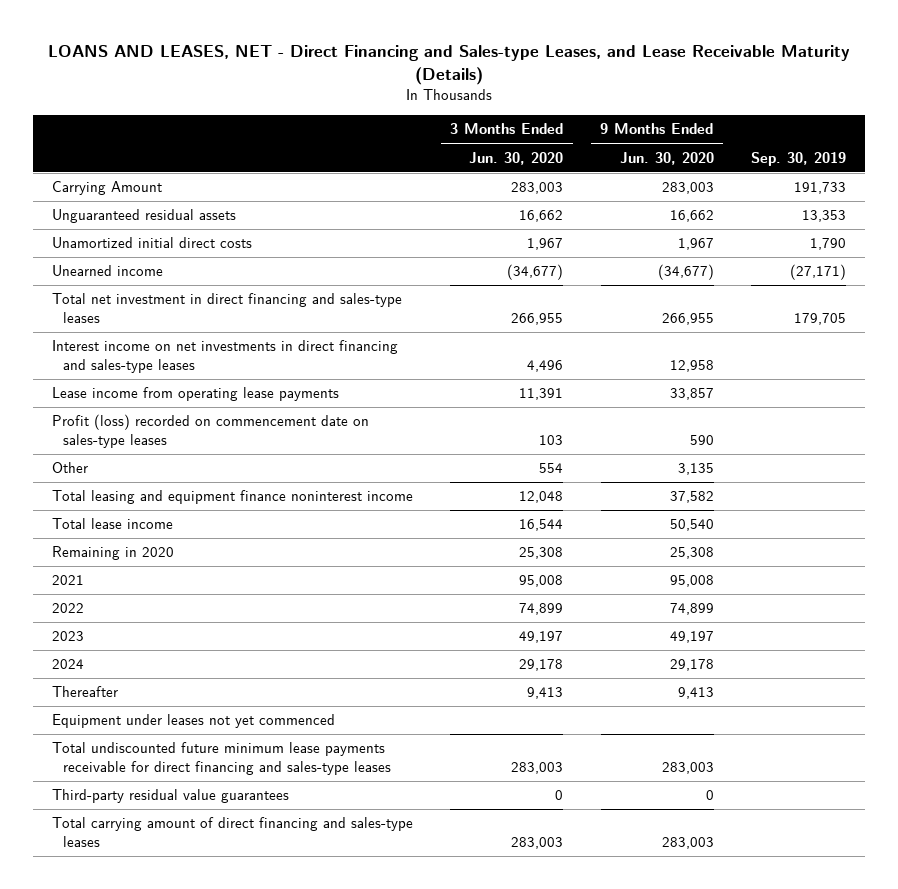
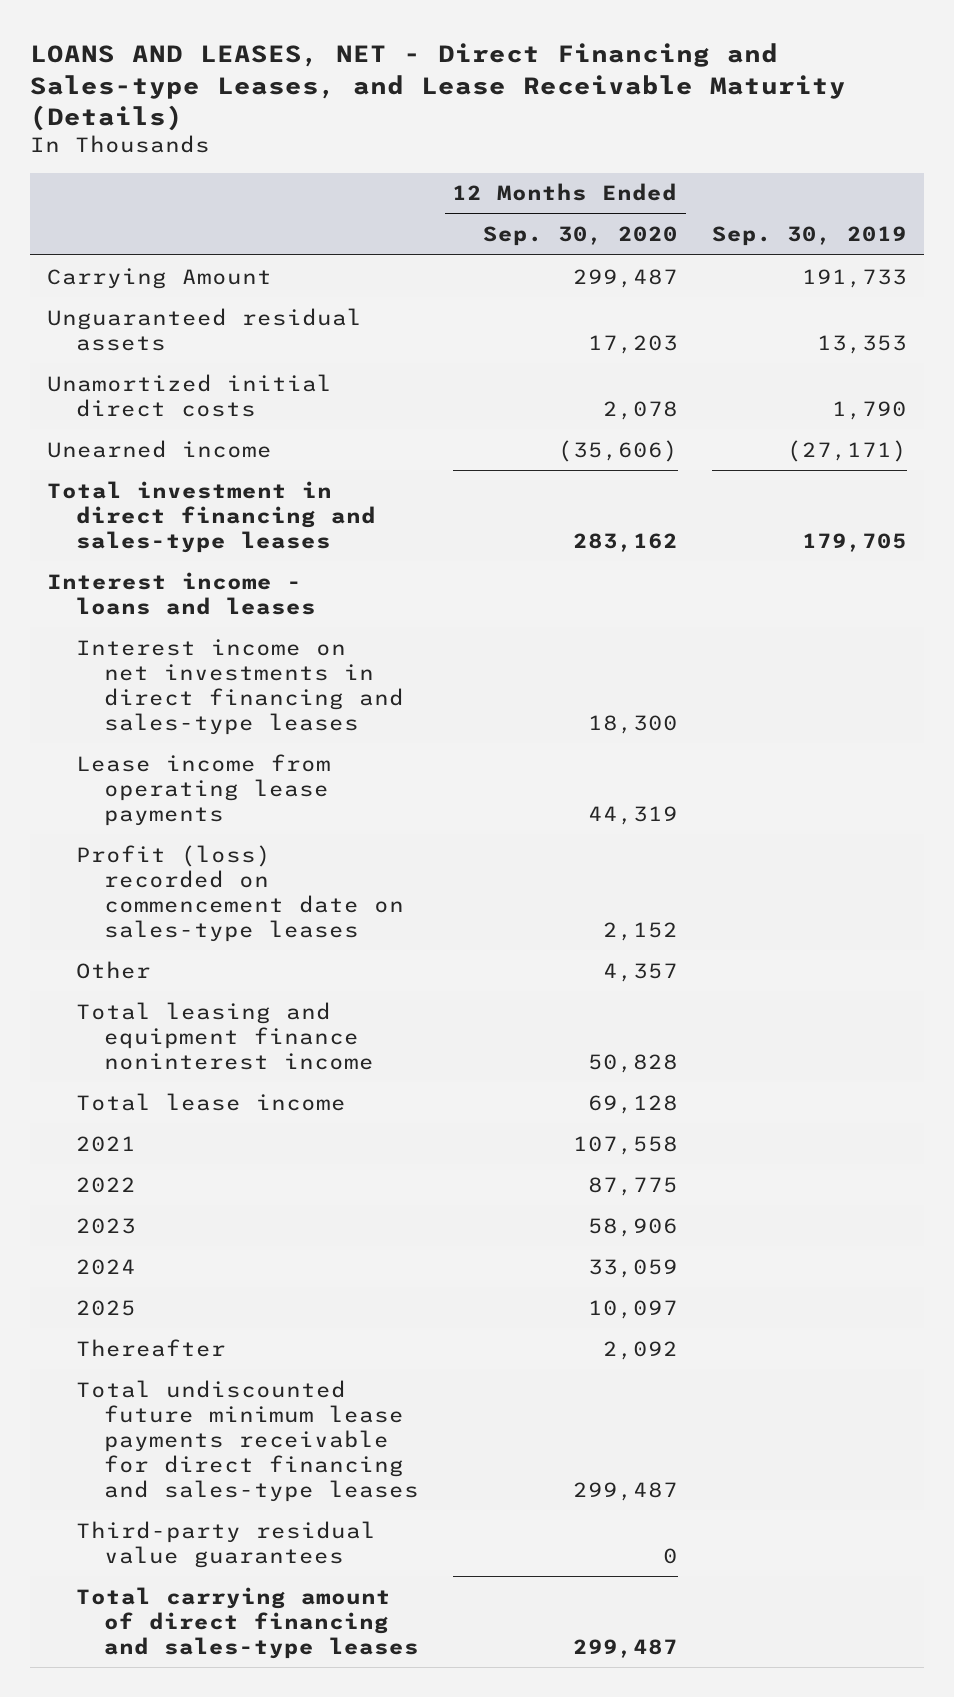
- | 3 Months Ended Jun. 30, 2020 | 9 Months Ended Jun. 30, 2020 | Sep. 30, 2019
+ | 12 Months Ended Sep. 30, 2020 | Sep. 30, 2019
- Total net investment in direct financing and sales-type leases | 266,955 | 266,955 | 179,705
+ Total investment in direct financing and sales-type leases | 283,162 | 179,705
+ Interest income - loans and leases
- Remaining in 2020 | 25,308 | 25,308 |
+ 2025 | 10,097 |
- Equipment under leases not yet commenced

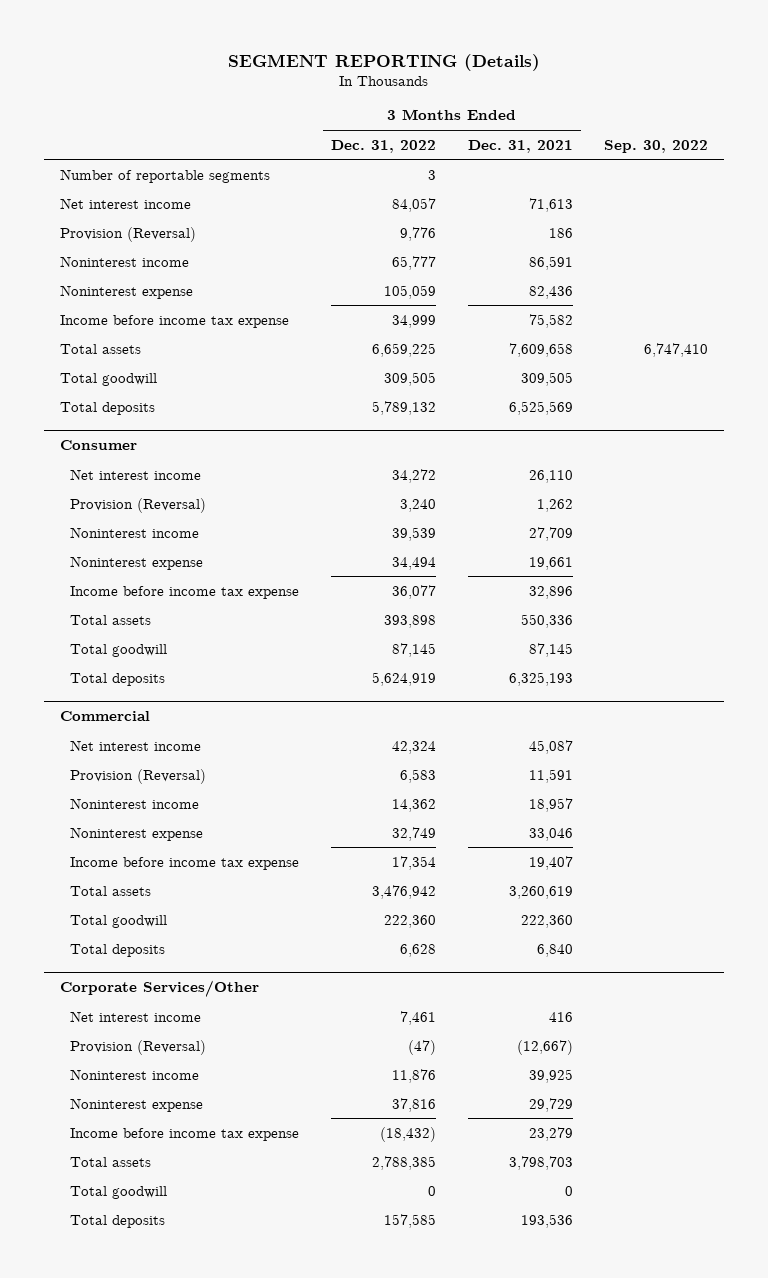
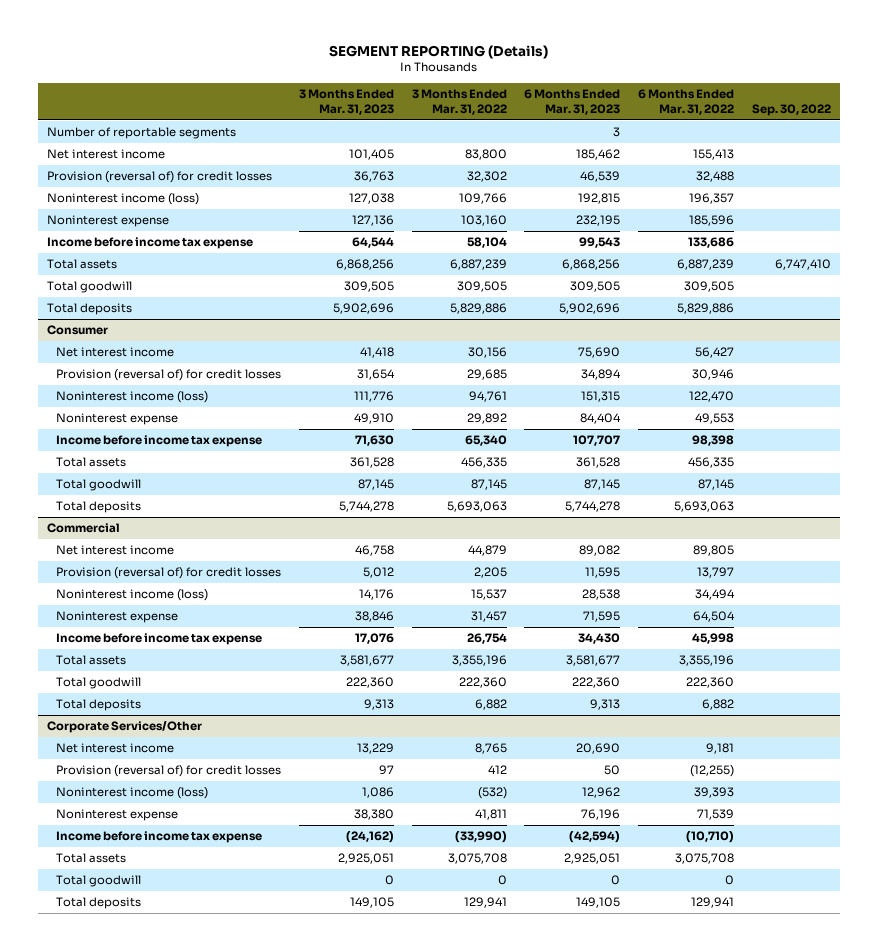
- | 3 Months Ended Dec. 31, 2022 | 3 Months Ended Dec. 31, 2021 | Sep. 30, 2022
+ | 3 Months Ended Mar. 31, 2023 | 3 Months Ended Mar. 31, 2022 | 6 Months Ended Mar. 31, 2023 | 6 Months Ended Mar. 31, 2022 | Sep. 30, 2022
- Provision (Reversal) | 9,776 | 186 |
- Noninterest income | 65,777 | 86,591 |
+ Provision (reversal of) for credit losses | 36,763 | 32,302 | 46,539 | 32,488 |
+ Noninterest income (loss) | 127,038 | 109,766 | 192,815 | 196,357 |
@ Consumer
- Provision (Reversal) | 3,240 | 1,262 |
- Noninterest income | 39,539 | 27,709 |
+ Provision (reversal of) for credit losses | 31,654 | 29,685 | 34,894 | 30,946 |
+ Noninterest income (loss) | 111,776 | 94,761 | 151,315 | 122,470 |
@ Commercial
- Provision (Reversal) | 6,583 | 11,591 |
- Noninterest income | 14,362 | 18,957 |
+ Provision (reversal of) for credit losses | 5,012 | 2,205 | 11,595 | 13,797 |
+ Noninterest income (loss) | 14,176 | 15,537 | 28,538 | 34,494 |
@ Corporate Services/Other
- Provision (Reversal) | (47) | (12,667) |
- Noninterest income | 11,876 | 39,925 |
+ Provision (reversal of) for credit losses | 97 | 412 | 50 | (12,255) |
+ Noninterest income (loss) | 1,086 | (532) | 12,962 | 39,393 |

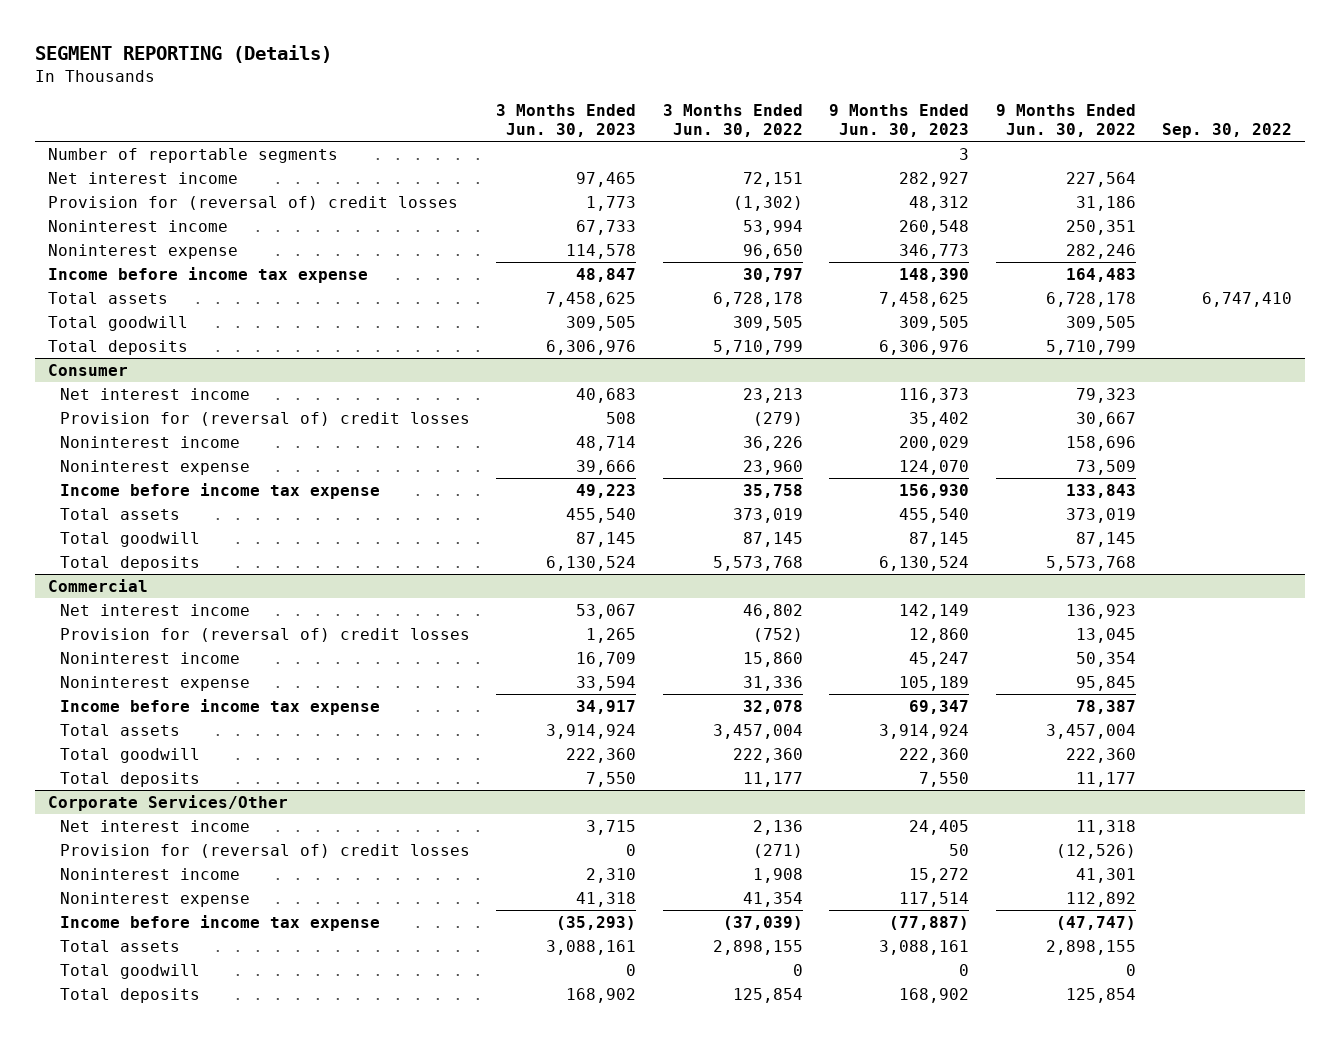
- | 3 Months Ended Mar. 31, 2023 | 3 Months Ended Mar. 31, 2022 | 6 Months Ended Mar. 31, 2023 | 6 Months Ended Mar. 31, 2022 | Sep. 30, 2022
+ | 3 Months Ended Jun. 30, 2023 | 3 Months Ended Jun. 30, 2022 | 9 Months Ended Jun. 30, 2023 | 9 Months Ended Jun. 30, 2022 | Sep. 30, 2022
- Provision (reversal of) for credit losses | 36,763 | 32,302 | 46,539 | 32,488 |
- Noninterest income (loss) | 127,038 | 109,766 | 192,815 | 196,357 |
+ Provision for (reversal of) credit losses | 1,773 | (1,302) | 48,312 | 31,186 |
+ Noninterest income | 67,733 | 53,994 | 260,548 | 250,351 |
@ Consumer
- Provision (reversal of) for credit losses | 31,654 | 29,685 | 34,894 | 30,946 |
- Noninterest income (loss) | 111,776 | 94,761 | 151,315 | 122,470 |
+ Provision for (reversal of) credit losses | 508 | (279) | 35,402 | 30,667 |
+ Noninterest income | 48,714 | 36,226 | 200,029 | 158,696 |
@ Commercial
- Provision (reversal of) for credit losses | 5,012 | 2,205 | 11,595 | 13,797 |
- Noninterest income (loss) | 14,176 | 15,537 | 28,538 | 34,494 |
+ Provision for (reversal of) credit losses | 1,265 | (752) | 12,860 | 13,045 |
+ Noninterest income | 16,709 | 15,860 | 45,247 | 50,354 |
@ Corporate Services/Other
- Provision (reversal of) for credit losses | 97 | 412 | 50 | (12,255) |
- Noninterest income (loss) | 1,086 | (532) | 12,962 | 39,393 |
+ Provision for (reversal of) credit losses | 0 | (271) | 50 | (12,526) |
+ Noninterest income | 2,310 | 1,908 | 15,272 | 41,301 |

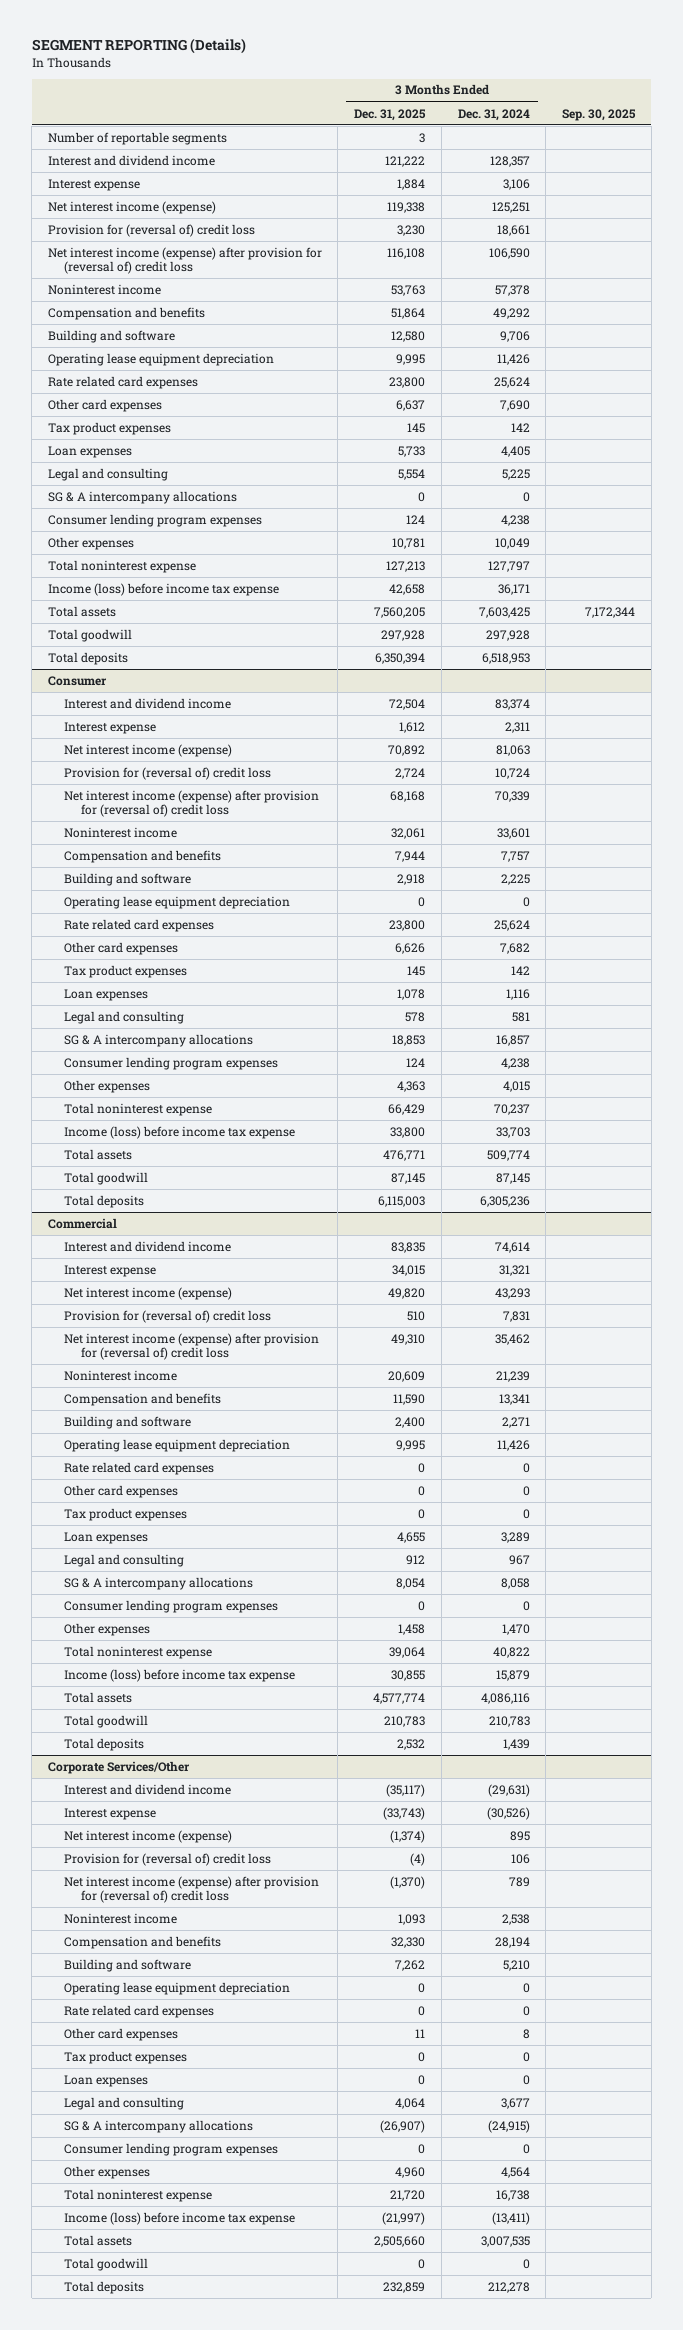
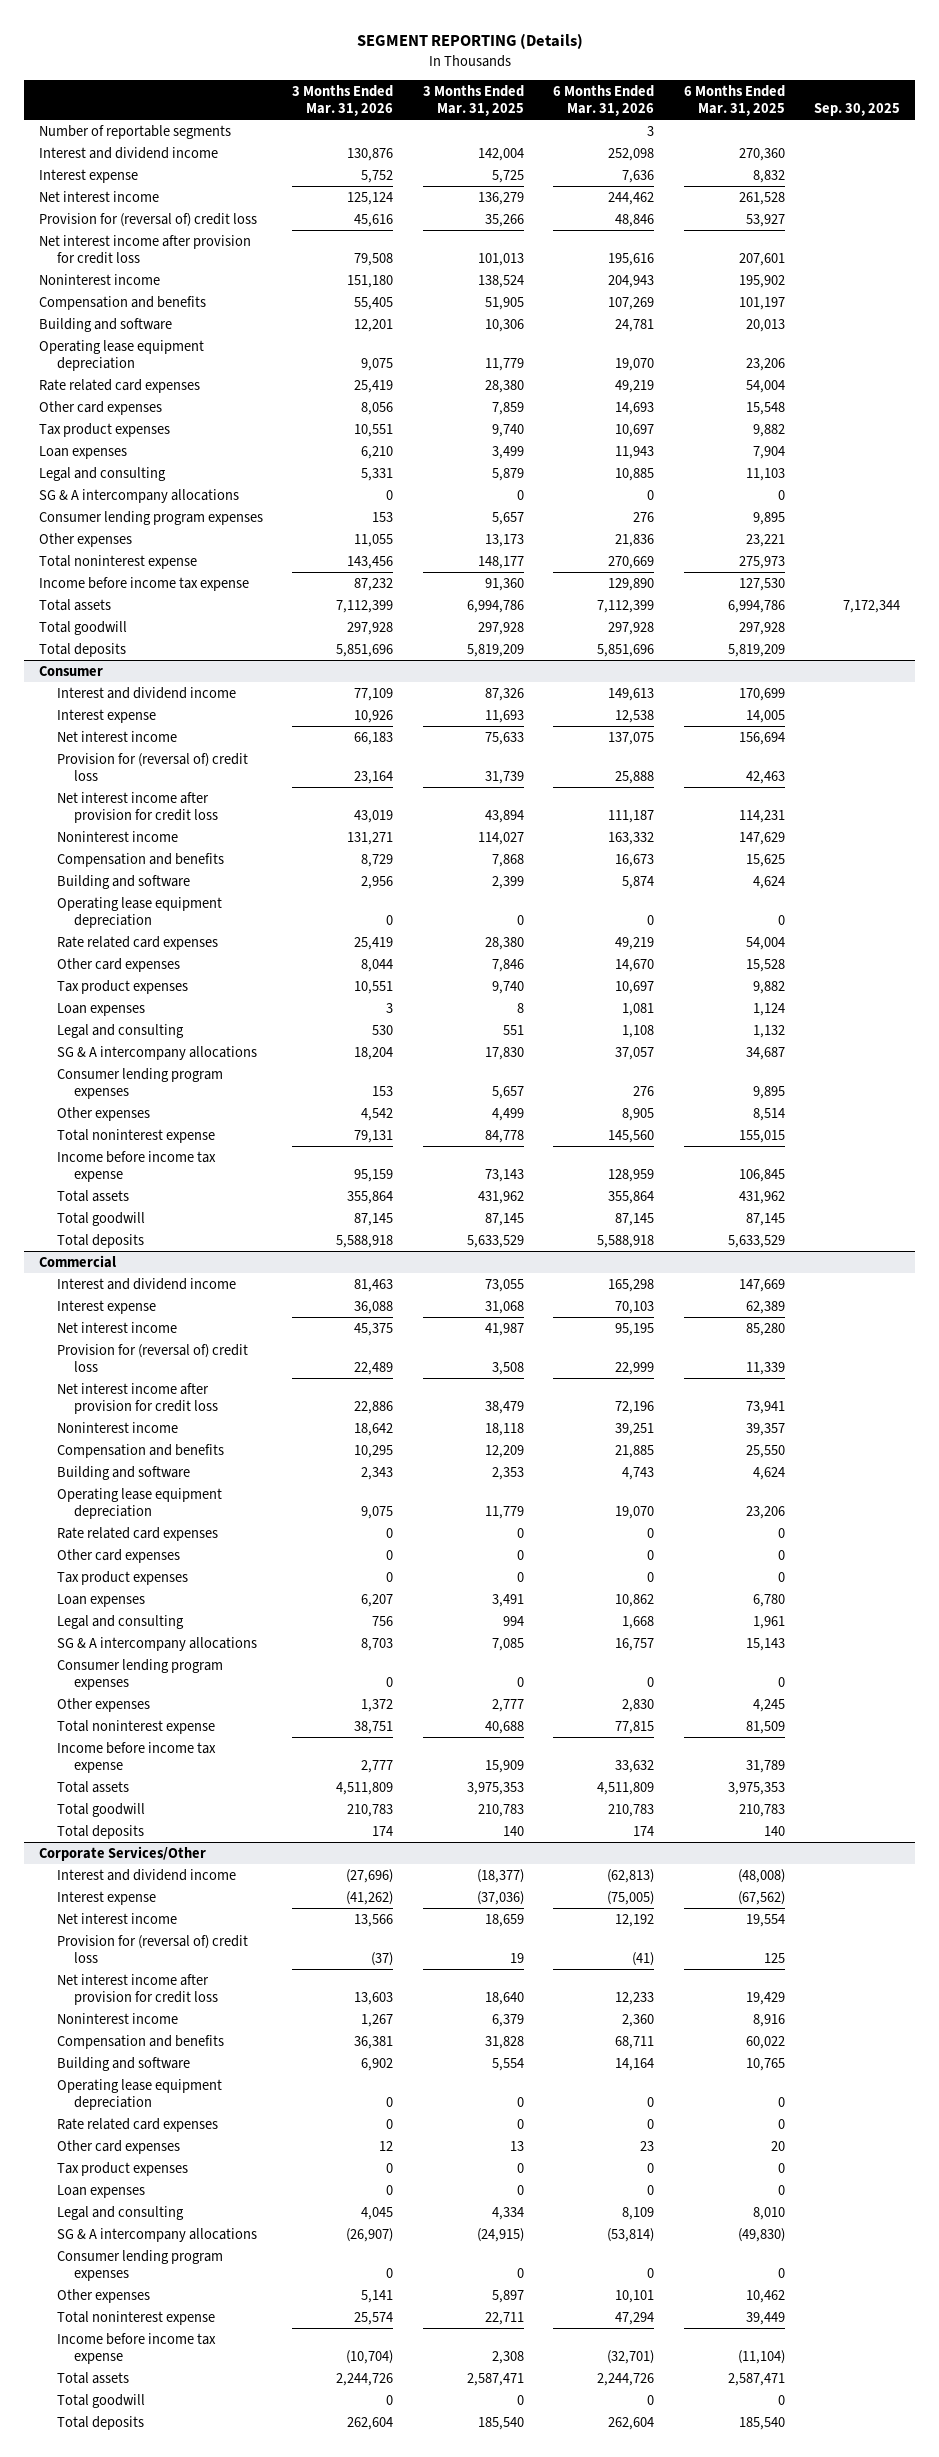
- | 3 Months Ended Dec. 31, 2025 | 3 Months Ended Dec. 31, 2024 | Sep. 30, 2025
+ | 3 Months Ended Mar. 31, 2026 | 3 Months Ended Mar. 31, 2025 | 6 Months Ended Mar. 31, 2026 | 6 Months Ended Mar. 31, 2025 | Sep. 30, 2025
- Net interest income (expense) | 119,338 | 125,251 |
+ Net interest income | 125,124 | 136,279 | 244,462 | 261,528 |
- Net interest income (expense) after provision for (reversal of) credit loss | 116,108 | 106,590 |
+ Net interest income after provision for credit loss | 79,508 | 101,013 | 195,616 | 207,601 |
- Income (loss) before income tax expense | 42,658 | 36,171 |
+ Income before income tax expense | 87,232 | 91,360 | 129,890 | 127,530 |
@ Consumer
- Net interest income (expense) | 70,892 | 81,063 |
+ Net interest income | 66,183 | 75,633 | 137,075 | 156,694 |
- Net interest income (expense) after provision for (reversal of) credit loss | 68,168 | 70,339 |
+ Net interest income after provision for credit loss | 43,019 | 43,894 | 111,187 | 114,231 |
- Income (loss) before income tax expense | 33,800 | 33,703 |
+ Income before income tax expense | 95,159 | 73,143 | 128,959 | 106,845 |
@ Commercial
- Net interest income (expense) | 49,820 | 43,293 |
+ Net interest income | 45,375 | 41,987 | 95,195 | 85,280 |
- Net interest income (expense) after provision for (reversal of) credit loss | 49,310 | 35,462 |
+ Net interest income after provision for credit loss | 22,886 | 38,479 | 72,196 | 73,941 |
- Income (loss) before income tax expense | 30,855 | 15,879 |
+ Income before income tax expense | 2,777 | 15,909 | 33,632 | 31,789 |
@ Corporate Services/Other
- Net interest income (expense) | (1,374) | 895 |
+ Net interest income | 13,566 | 18,659 | 12,192 | 19,554 |
- Net interest income (expense) after provision for (reversal of) credit loss | (1,370) | 789 |
+ Net interest income after provision for credit loss | 13,603 | 18,640 | 12,233 | 19,429 |
- Income (loss) before income tax expense | (21,997) | (13,411) |
+ Income before income tax expense | (10,704) | 2,308 | (32,701) | (11,104) |

